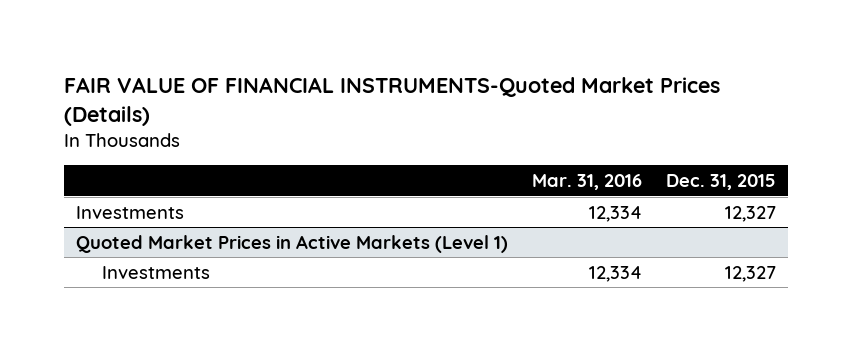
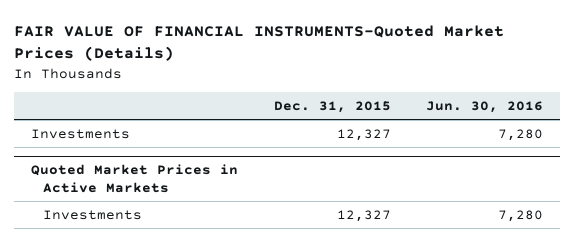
- | Mar. 31, 2016 | Dec. 31, 2015
+ | Dec. 31, 2015 | Jun. 30, 2016
- Quoted Market Prices in Active Markets (Level 1)
+ Quoted Market Prices in Active Markets

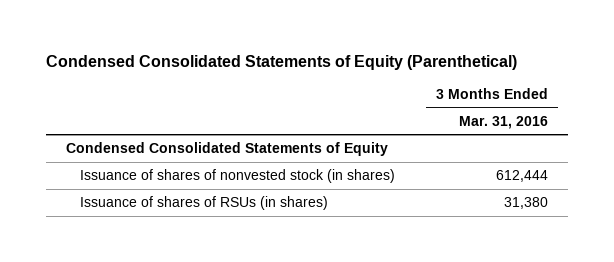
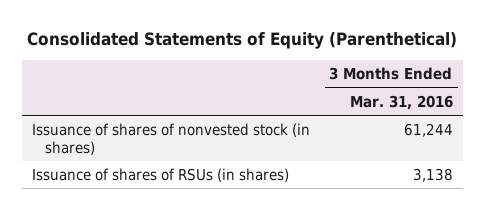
- Condensed Consolidated Statements of Equity (Parenthetical)
+ Consolidated Statements of Equity (Parenthetical)
- Condensed Consolidated Statements of Equity
- Issuance of shares of nonvested stock (in shares) | 612,444
- Issuance of shares of RSUs (in shares) | 31,380
+ Issuance of shares of nonvested stock (in shares) | 61,244
+ Issuance of shares of RSUs (in shares) | 3,138

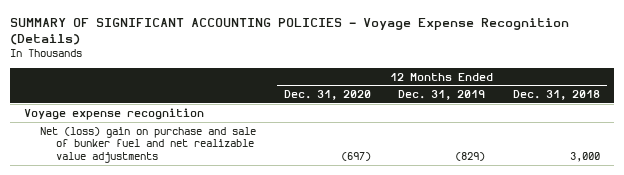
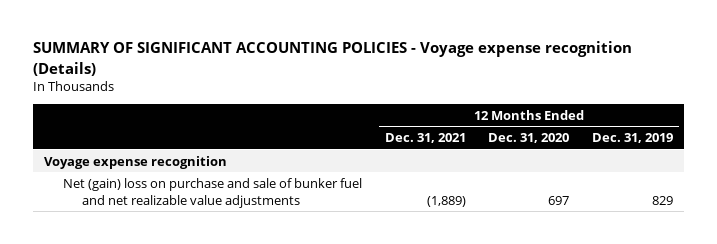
- SUMMARY OF SIGNIFICANT ACCOUNTING POLICIES - Voyage Expense Recognition (Details)
+ SUMMARY OF SIGNIFICANT ACCOUNTING POLICIES - Voyage expense recognition (Details)
- | 12 Months Ended Dec. 31, 2020 | 12 Months Ended Dec. 31, 2019 | 12 Months Ended Dec. 31, 2018
+ | 12 Months Ended Dec. 31, 2021 | 12 Months Ended Dec. 31, 2020 | 12 Months Ended Dec. 31, 2019
- Net (loss) gain on purchase and sale of bunker fuel and net realizable value adjustments | (697) | (829) | 3,000
+ Net (gain) loss on purchase and sale of bunker fuel and net realizable value adjustments | (1,889) | 697 | 829

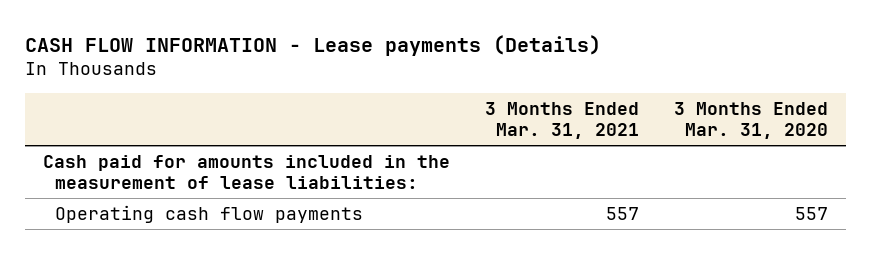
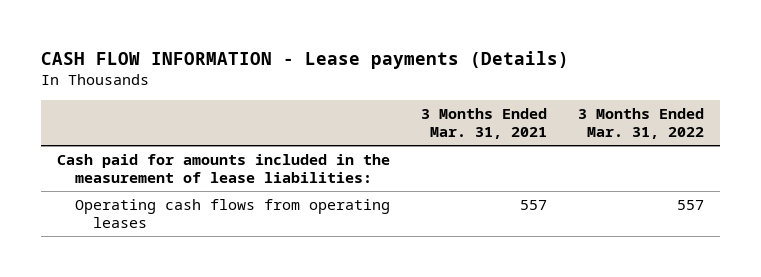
- | 3 Months Ended Mar. 31, 2021 | 3 Months Ended Mar. 31, 2020
+ | 3 Months Ended Mar. 31, 2021 | 3 Months Ended Mar. 31, 2022
- Operating cash flow payments | 557 | 557
+ Operating cash flows from operating leases | 557 | 557

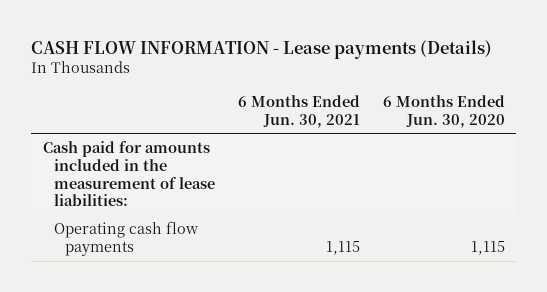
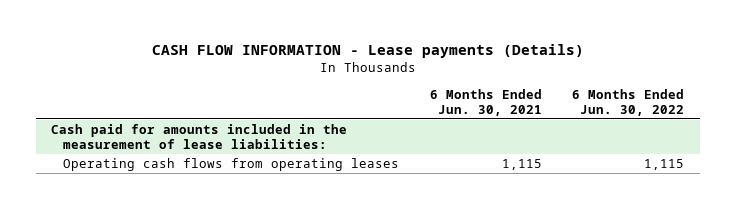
- | 6 Months Ended Jun. 30, 2021 | 6 Months Ended Jun. 30, 2020
+ | 6 Months Ended Jun. 30, 2021 | 6 Months Ended Jun. 30, 2022
- Operating cash flow payments | 1,115 | 1,115
+ Operating cash flows from operating leases | 1,115 | 1,115

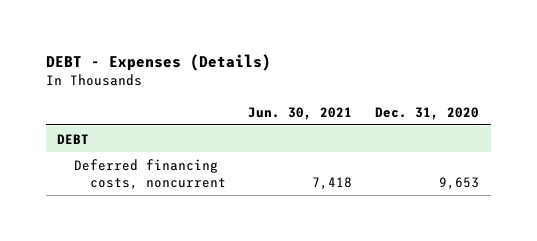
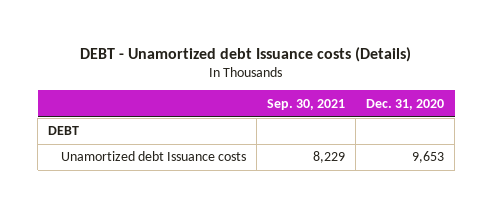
- DEBT - Expenses (Details)
+ DEBT - Unamortized debt Issuance costs (Details)
- | Jun. 30, 2021 | Dec. 31, 2020
+ | Sep. 30, 2021 | Dec. 31, 2020
- Deferred financing costs, noncurrent | 7,418 | 9,653
+ Unamortized debt Issuance costs | 8,229 | 9,653

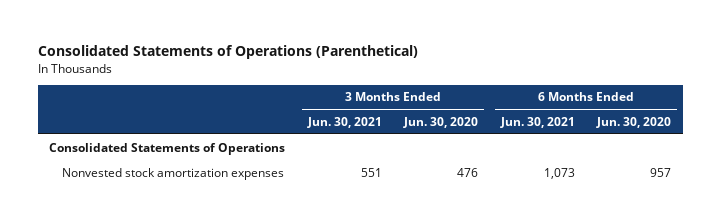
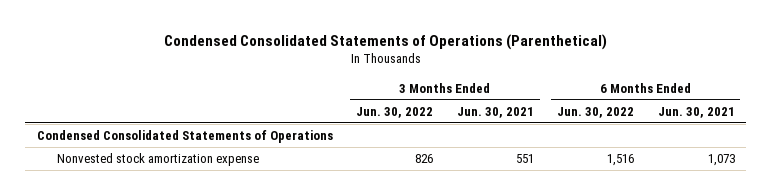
- Consolidated Statements of Operations (Parenthetical)
+ Condensed Consolidated Statements of Operations (Parenthetical)
- | 3 Months Ended Jun. 30, 2021 | 3 Months Ended Jun. 30, 2020 | 6 Months Ended Jun. 30, 2021 | 6 Months Ended Jun. 30, 2020
+ | 3 Months Ended Jun. 30, 2022 | 3 Months Ended Jun. 30, 2021 | 6 Months Ended Jun. 30, 2022 | 6 Months Ended Jun. 30, 2021
- Consolidated Statements of Operations
- Nonvested stock amortization expenses | 551 | 476 | 1,073 | 957
+ Condensed Consolidated Statements of Operations
+ Nonvested stock amortization expense | 826 | 551 | 1,516 | 1,073

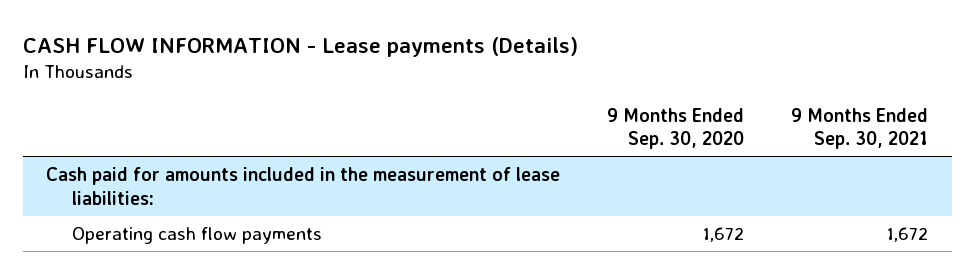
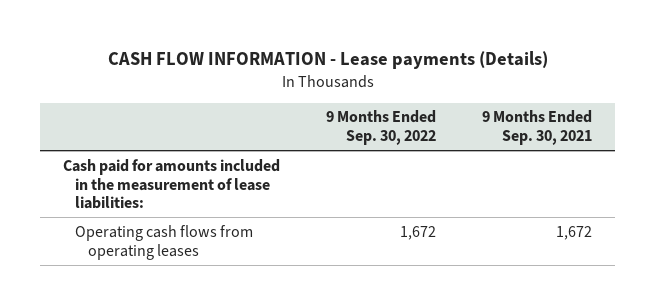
- | 9 Months Ended Sep. 30, 2020 | 9 Months Ended Sep. 30, 2021
+ | 9 Months Ended Sep. 30, 2022 | 9 Months Ended Sep. 30, 2021
- Operating cash flow payments | 1,672 | 1,672
+ Operating cash flows from operating leases | 1,672 | 1,672

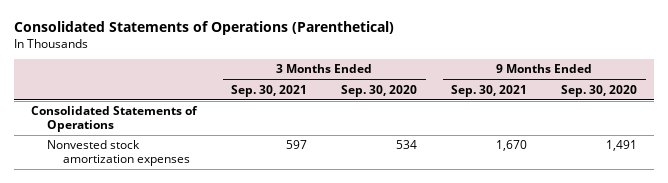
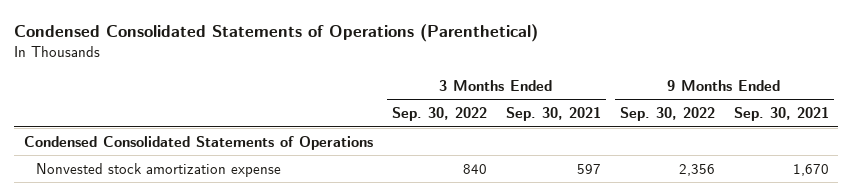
- Consolidated Statements of Operations (Parenthetical)
+ Condensed Consolidated Statements of Operations (Parenthetical)
- | 3 Months Ended Sep. 30, 2021 | 3 Months Ended Sep. 30, 2020 | 9 Months Ended Sep. 30, 2021 | 9 Months Ended Sep. 30, 2020
+ | 3 Months Ended Sep. 30, 2022 | 3 Months Ended Sep. 30, 2021 | 9 Months Ended Sep. 30, 2022 | 9 Months Ended Sep. 30, 2021
- Consolidated Statements of Operations
- Nonvested stock amortization expenses | 597 | 534 | 1,670 | 1,491
+ Condensed Consolidated Statements of Operations
+ Nonvested stock amortization expense | 840 | 597 | 2,356 | 1,670

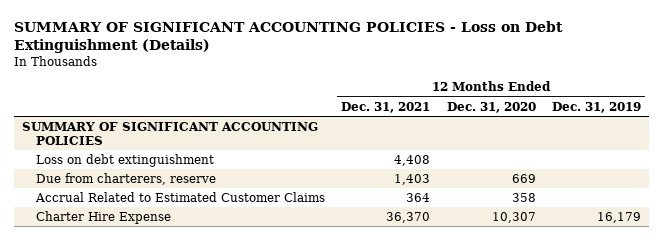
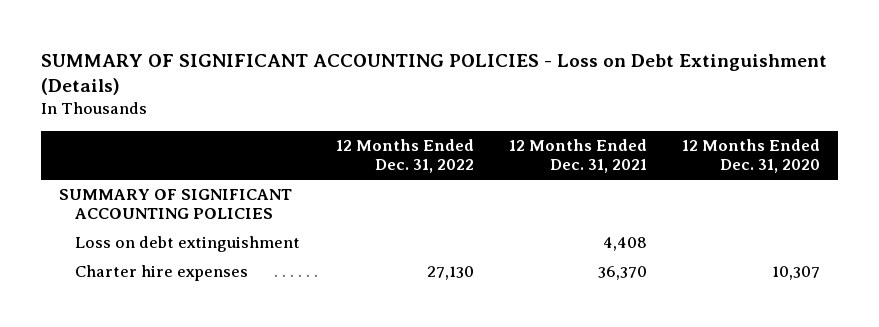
- | 12 Months Ended Dec. 31, 2021 | 12 Months Ended Dec. 31, 2020 | 12 Months Ended Dec. 31, 2019
+ | 12 Months Ended Dec. 31, 2022 | 12 Months Ended Dec. 31, 2021 | 12 Months Ended Dec. 31, 2020
- Due from charterers, reserve | 1,403 | 669 |
- Accrual Related to Estimated Customer Claims | 364 | 358 |
- Charter Hire Expense | 36,370 | 10,307 | 16,179
+ Charter hire expenses | 27,130 | 36,370 | 10,307

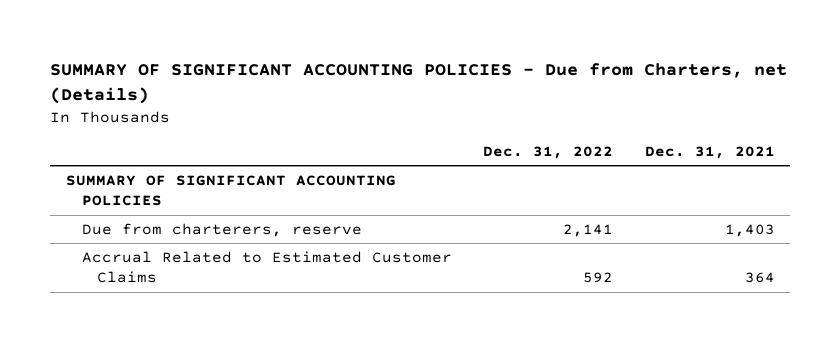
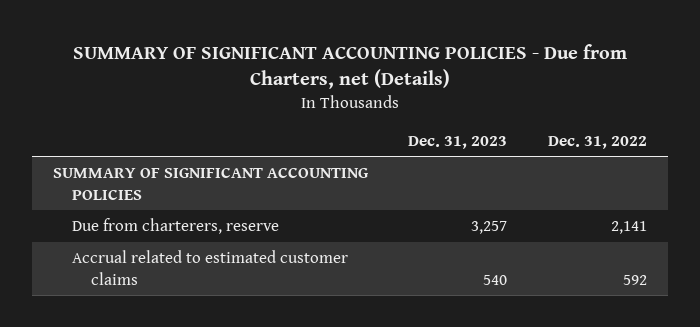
- | Dec. 31, 2022 | Dec. 31, 2021
+ | Dec. 31, 2023 | Dec. 31, 2022
- Accrual Related to Estimated Customer Claims | 592 | 364
+ Accrual related to estimated customer claims | 540 | 592

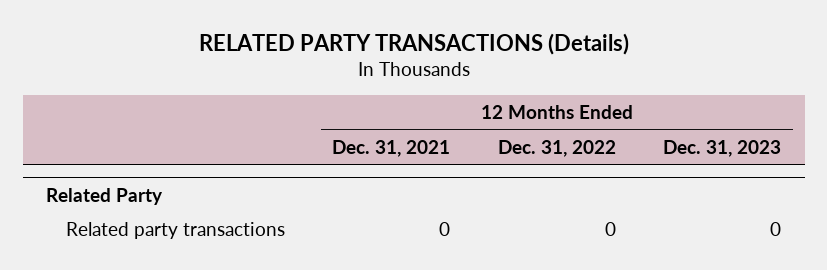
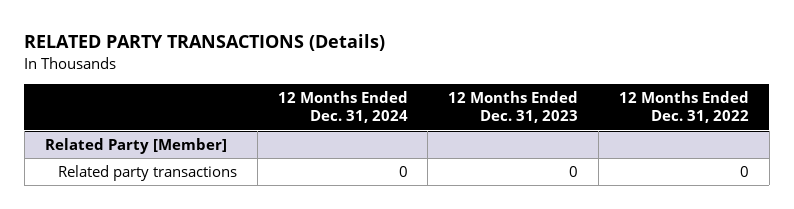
- | 12 Months Ended Dec. 31, 2021 | 12 Months Ended Dec. 31, 2022 | 12 Months Ended Dec. 31, 2023
+ | 12 Months Ended Dec. 31, 2024 | 12 Months Ended Dec. 31, 2023 | 12 Months Ended Dec. 31, 2022
- Related Party
+ Related Party [Member]

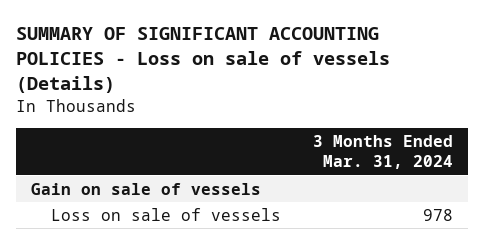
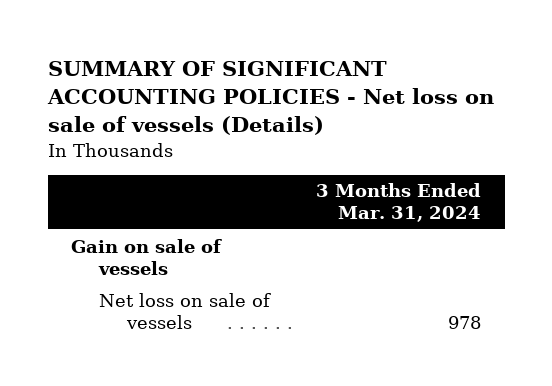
- SUMMARY OF SIGNIFICANT ACCOUNTING POLICIES - Loss on sale of vessels (Details)
+ SUMMARY OF SIGNIFICANT ACCOUNTING POLICIES - Net loss on sale of vessels (Details)
- Loss on sale of vessels | 978
+ Net loss on sale of vessels | 978

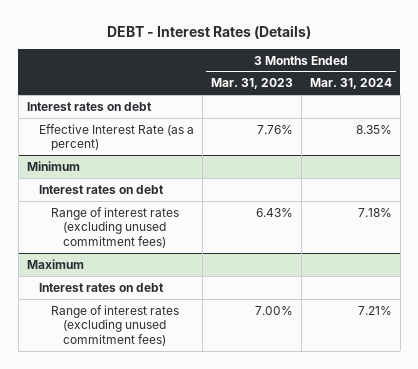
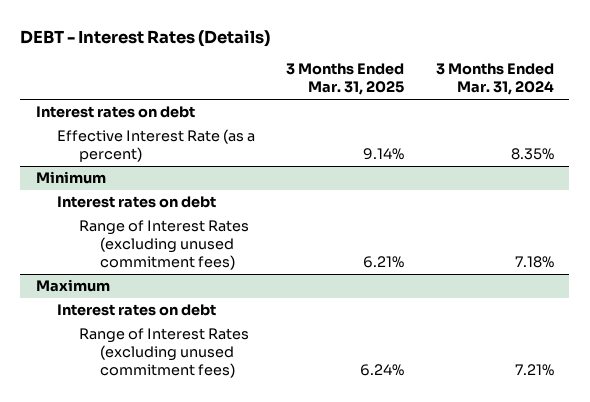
- | 3 Months Ended Mar. 31, 2023 | 3 Months Ended Mar. 31, 2024
+ | 3 Months Ended Mar. 31, 2025 | 3 Months Ended Mar. 31, 2024
@ Minimum
- Range of interest rates (excluding unused commitment fees) | 6.43% | 7.18%
+ Range of Interest Rates (excluding unused commitment fees) | 6.21% | 7.18%
@ Maximum
- Range of interest rates (excluding unused commitment fees) | 7.00% | 7.21%
+ Range of Interest Rates (excluding unused commitment fees) | 6.24% | 7.21%

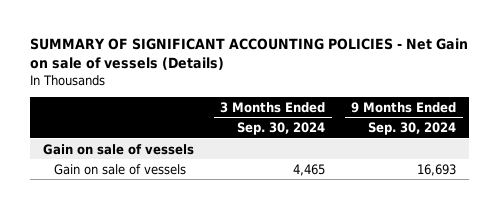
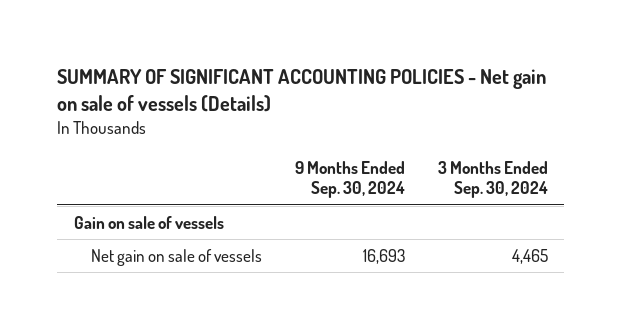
- SUMMARY OF SIGNIFICANT ACCOUNTING POLICIES - Net Gain on sale of vessels (Details)
+ SUMMARY OF SIGNIFICANT ACCOUNTING POLICIES - Net gain on sale of vessels (Details)
- | 3 Months Ended Sep. 30, 2024 | 9 Months Ended Sep. 30, 2024
+ | 9 Months Ended Sep. 30, 2024 | 3 Months Ended Sep. 30, 2024
- Gain on sale of vessels | 4,465 | 16,693
+ Net gain on sale of vessels | 16,693 | 4,465

